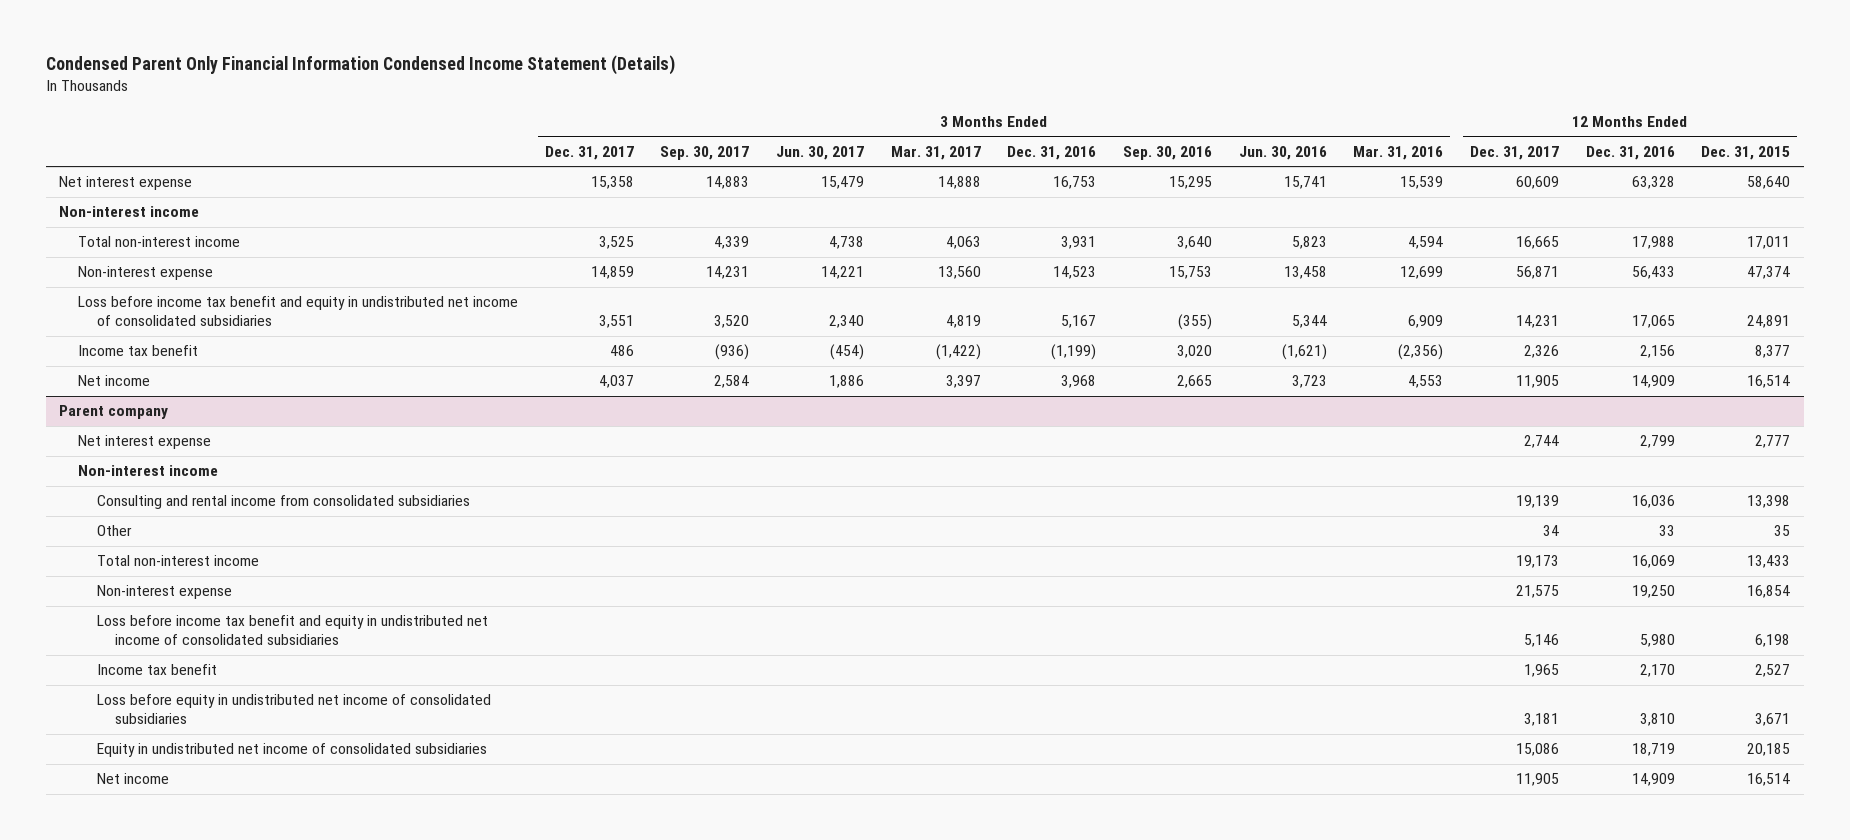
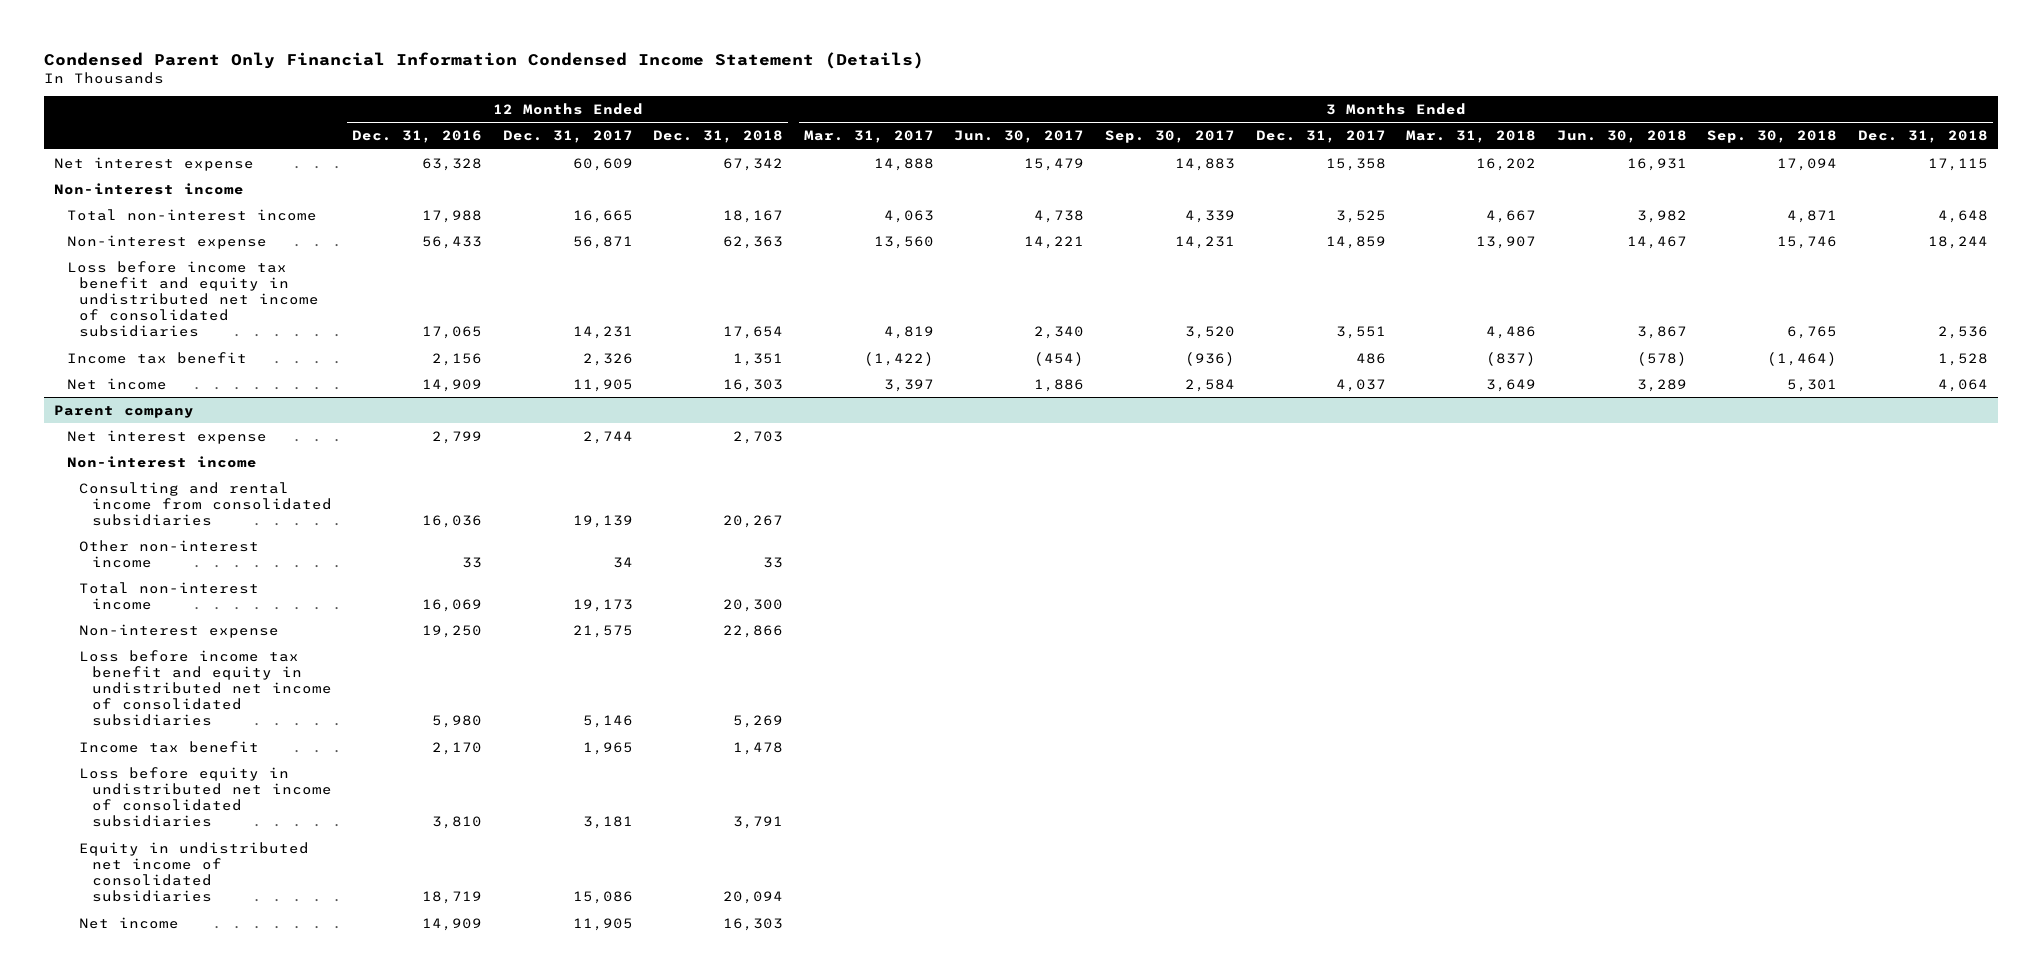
- | 3 Months Ended Dec. 31, 2017 | 3 Months Ended Sep. 30, 2017 | 3 Months Ended Jun. 30, 2017 | 3 Months Ended Mar. 31, 2017 | 3 Months Ended Dec. 31, 2016 | 3 Months Ended Sep. 30, 2016 | 3 Months Ended Jun. 30, 2016 | 3 Months Ended Mar. 31, 2016 | 12 Months Ended Dec. 31, 2017 | 12 Months Ended Dec. 31, 2016 | 12 Months Ended Dec. 31, 2015
+ | 12 Months Ended Dec. 31, 2016 | 12 Months Ended Dec. 31, 2017 | 12 Months Ended Dec. 31, 2018 | 3 Months Ended Mar. 31, 2017 | 3 Months Ended Jun. 30, 2017 | 3 Months Ended Sep. 30, 2017 | 3 Months Ended Dec. 31, 2017 | 3 Months Ended Mar. 31, 2018 | 3 Months Ended Jun. 30, 2018 | 3 Months Ended Sep. 30, 2018 | 3 Months Ended Dec. 31, 2018
@ Parent company
- Other | | | | | | | | | 34 | 33 | 35
+ Other non-interest income | 33 | 34 | 33 | | | | | | | |

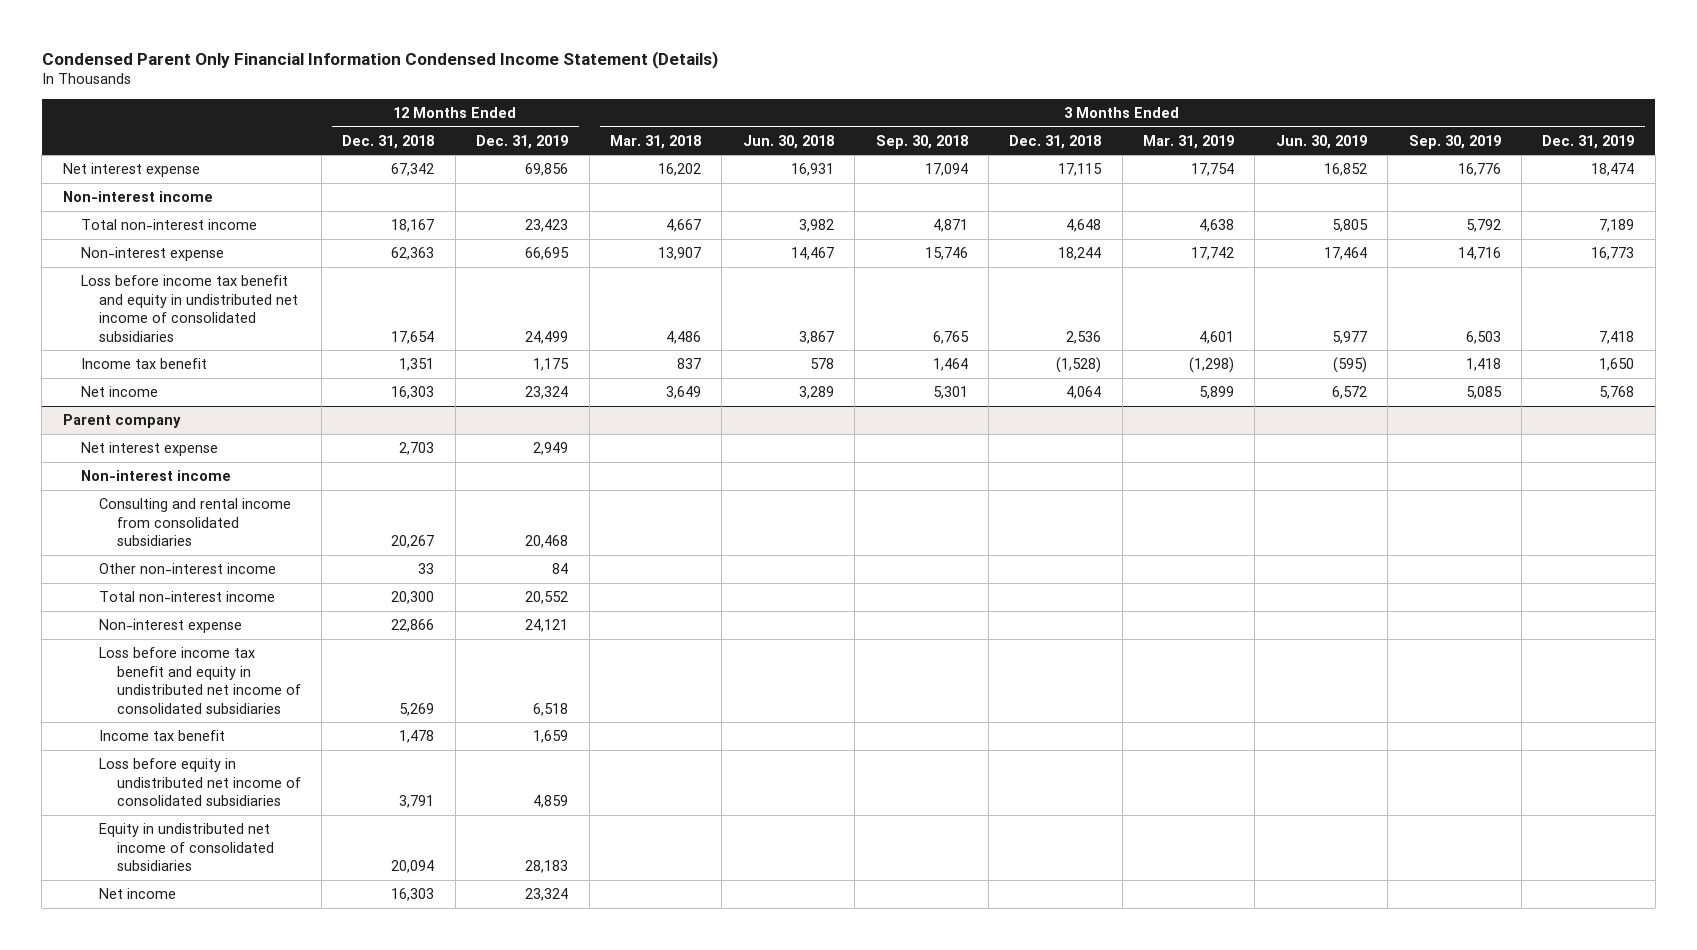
- | 12 Months Ended Dec. 31, 2016 | 12 Months Ended Dec. 31, 2017 | 12 Months Ended Dec. 31, 2018 | 3 Months Ended Mar. 31, 2017 | 3 Months Ended Jun. 30, 2017 | 3 Months Ended Sep. 30, 2017 | 3 Months Ended Dec. 31, 2017 | 3 Months Ended Mar. 31, 2018 | 3 Months Ended Jun. 30, 2018 | 3 Months Ended Sep. 30, 2018 | 3 Months Ended Dec. 31, 2018
+ | 12 Months Ended Dec. 31, 2018 | 12 Months Ended Dec. 31, 2019 | 3 Months Ended Mar. 31, 2018 | 3 Months Ended Jun. 30, 2018 | 3 Months Ended Sep. 30, 2018 | 3 Months Ended Dec. 31, 2018 | 3 Months Ended Mar. 31, 2019 | 3 Months Ended Jun. 30, 2019 | 3 Months Ended Sep. 30, 2019 | 3 Months Ended Dec. 31, 2019
- Income tax benefit | 2,156 | 2,326 | 1,351 | (1,422) | (454) | (936) | 486 | (837) | (578) | (1,464) | 1,528
+ Income tax benefit | 1,351 | 1,175 | 837 | 578 | 1,464 | (1,528) | (1,298) | (595) | 1,418 | 1,650

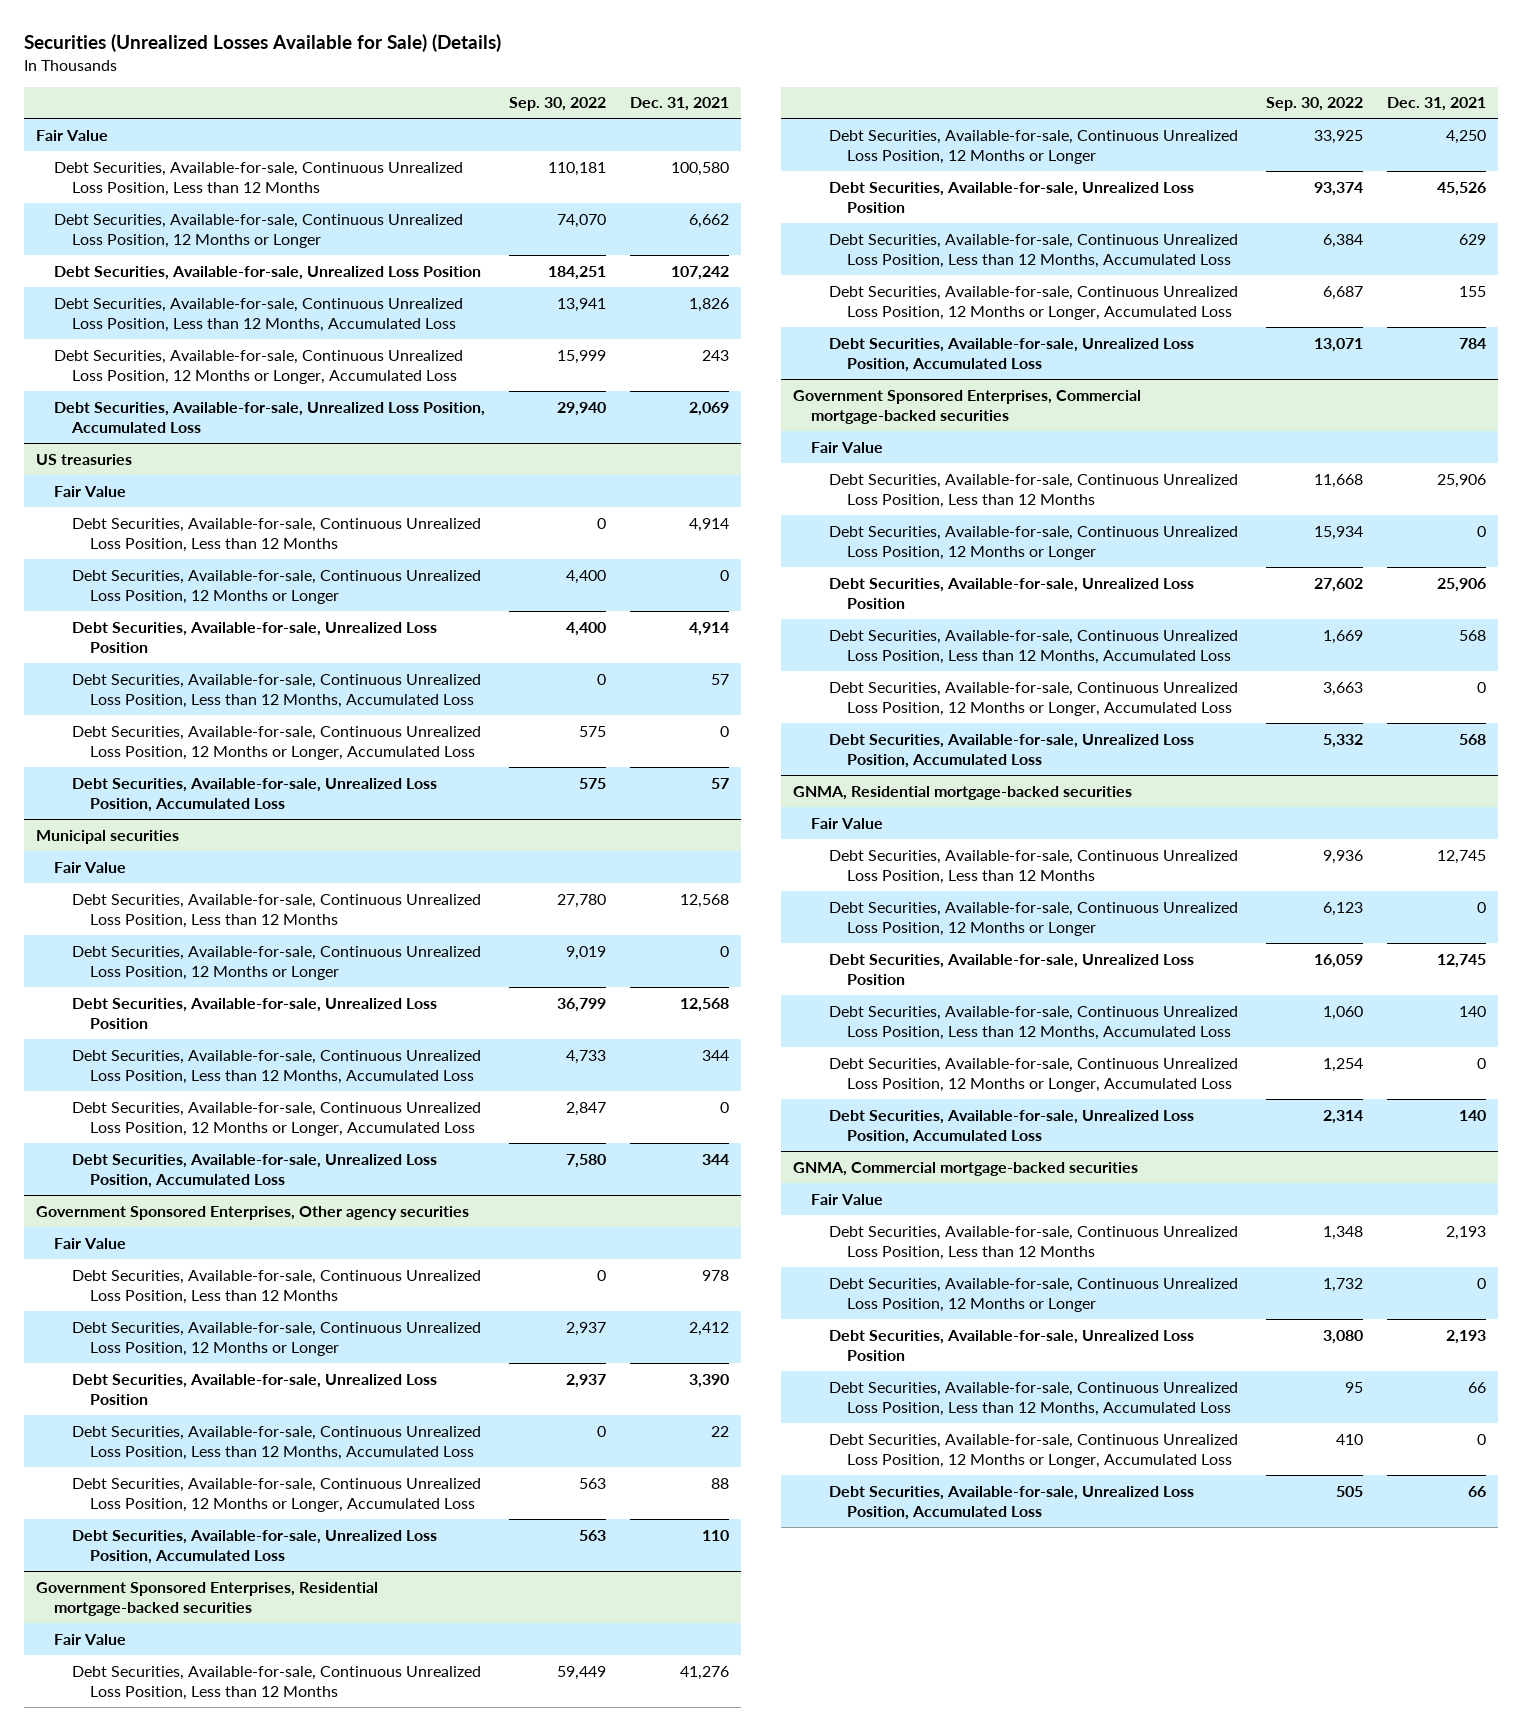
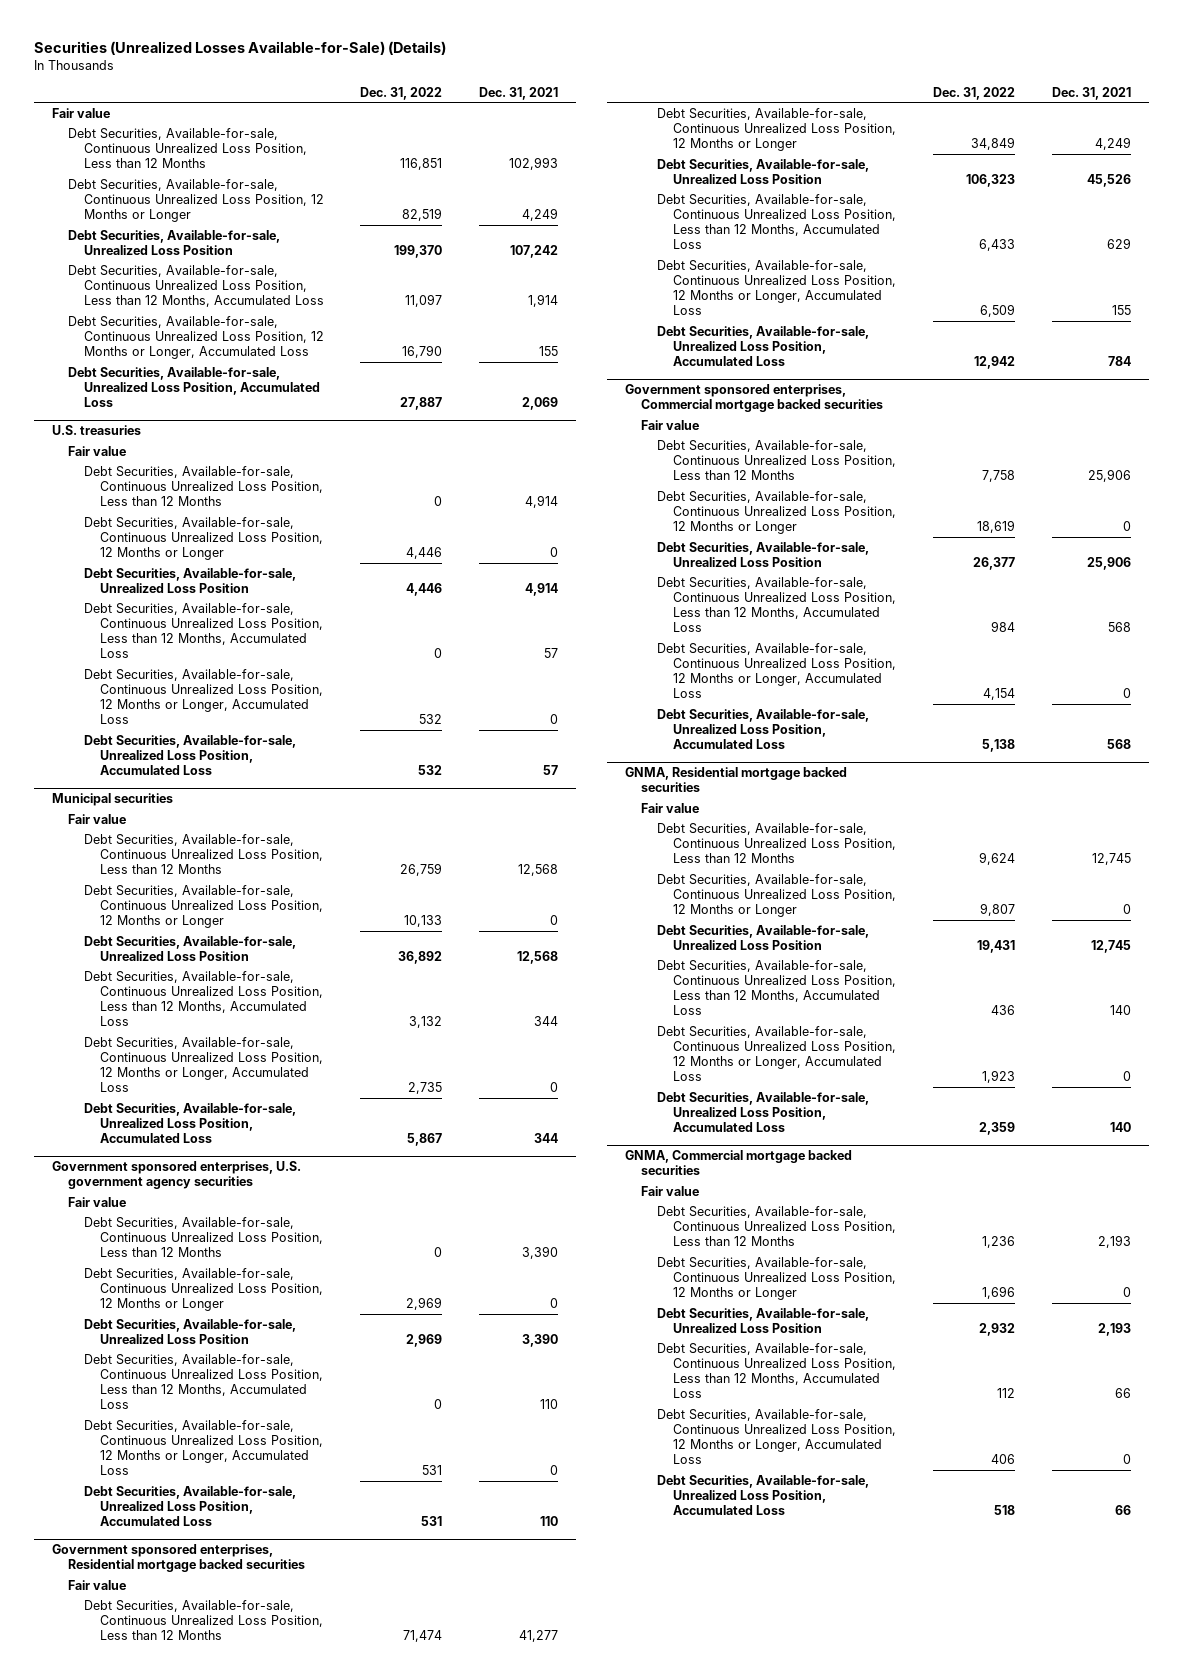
- Securities (Unrealized Losses Available for Sale) (Details)
+ Securities (Unrealized Losses Available-for-Sale) (Details)
- | Sep. 30, 2022 | Dec. 31, 2021
+ | Dec. 31, 2022 | Dec. 31, 2021
- Fair Value
- Debt Securities, Available-for-sale, Continuous Unrealized Loss Position, Less than 12 Months | 110,181 | 100,580
- Debt Securities, Available-for-sale, Continuous Unrealized Loss Position, 12 Months or Longer | 74,070 | 6,662
+ Fair value
+ Debt Securities, Available-for-sale, Continuous Unrealized Loss Position, Less than 12 Months | 116,851 | 102,993
+ Debt Securities, Available-for-sale, Continuous Unrealized Loss Position, 12 Months or Longer | 82,519 | 4,249
- Debt Securities, Available-for-sale, Continuous Unrealized Loss Position, Less than 12 Months, Accumulated Loss | 13,941 | 1,826
- Debt Securities, Available-for-sale, Continuous Unrealized Loss Position, 12 Months or Longer, Accumulated Loss | 15,999 | 243
+ Debt Securities, Available-for-sale, Continuous Unrealized Loss Position, Less than 12 Months, Accumulated Loss | 11,097 | 1,914
+ Debt Securities, Available-for-sale, Continuous Unrealized Loss Position, 12 Months or Longer, Accumulated Loss | 16,790 | 155
- US treasuries
- Fair Value
+ U.S. treasuries
+ Fair value
@ Municipal securities
- Fair Value
+ Fair value
- Government Sponsored Enterprises, Other agency securities
- Fair Value
- Debt Securities, Available-for-sale, Continuous Unrealized Loss Position, Less than 12 Months | 0 | 978
- Debt Securities, Available-for-sale, Continuous Unrealized Loss Position, 12 Months or Longer | 2,937 | 2,412
+ Government sponsored enterprises, U.S. government agency securities
+ Fair value
+ Debt Securities, Available-for-sale, Continuous Unrealized Loss Position, Less than 12 Months | 0 | 3,390
+ Debt Securities, Available-for-sale, Continuous Unrealized Loss Position, 12 Months or Longer | 2,969 | 0
- Debt Securities, Available-for-sale, Continuous Unrealized Loss Position, Less than 12 Months, Accumulated Loss | 0 | 22
- Debt Securities, Available-for-sale, Continuous Unrealized Loss Position, 12 Months or Longer, Accumulated Loss | 563 | 88
+ Debt Securities, Available-for-sale, Continuous Unrealized Loss Position, Less than 12 Months, Accumulated Loss | 0 | 110
+ Debt Securities, Available-for-sale, Continuous Unrealized Loss Position, 12 Months or Longer, Accumulated Loss | 531 | 0
- Government Sponsored Enterprises, Residential mortgage-backed securities
- Fair Value
- Debt Securities, Available-for-sale, Continuous Unrealized Loss Position, Less than 12 Months | 59,449 | 41,276
- Debt Securities, Available-for-sale, Continuous Unrealized Loss Position, 12 Months or Longer | 33,925 | 4,250
+ Government sponsored enterprises, Residential mortgage backed securities
+ Fair value
+ Debt Securities, Available-for-sale, Continuous Unrealized Loss Position, Less than 12 Months | 71,474 | 41,277
+ Debt Securities, Available-for-sale, Continuous Unrealized Loss Position, 12 Months or Longer | 34,849 | 4,249
- Government Sponsored Enterprises, Commercial mortgage-backed securities
- Fair Value
+ Government sponsored enterprises, Commercial mortgage backed securities
+ Fair value
- GNMA, Residential mortgage-backed securities
- Fair Value
+ GNMA, Residential mortgage backed securities
+ Fair value
- GNMA, Commercial mortgage-backed securities
- Fair Value
+ GNMA, Commercial mortgage backed securities
+ Fair value

